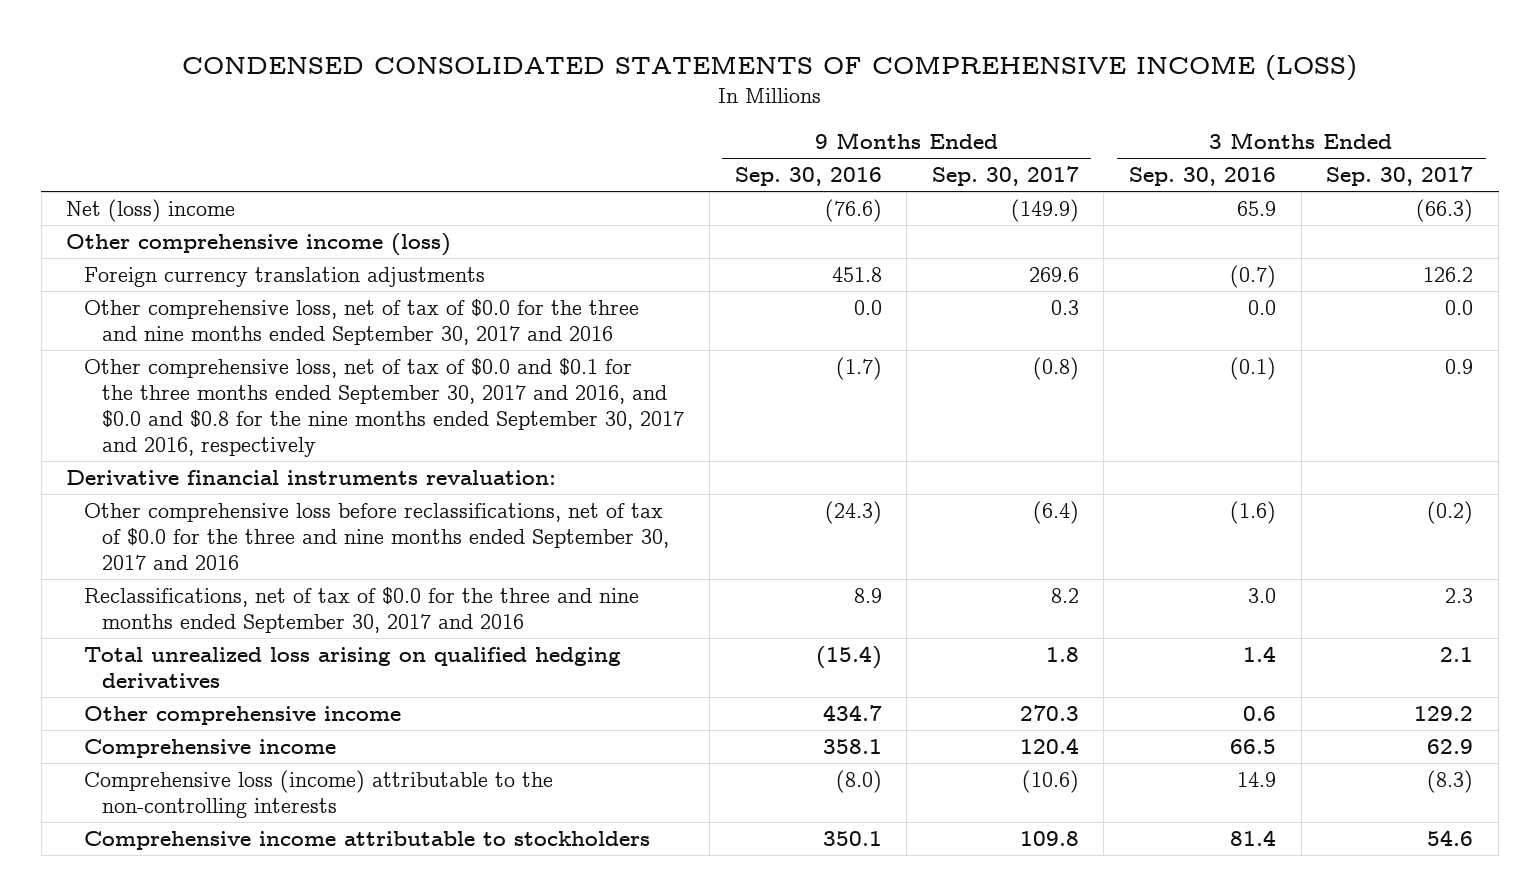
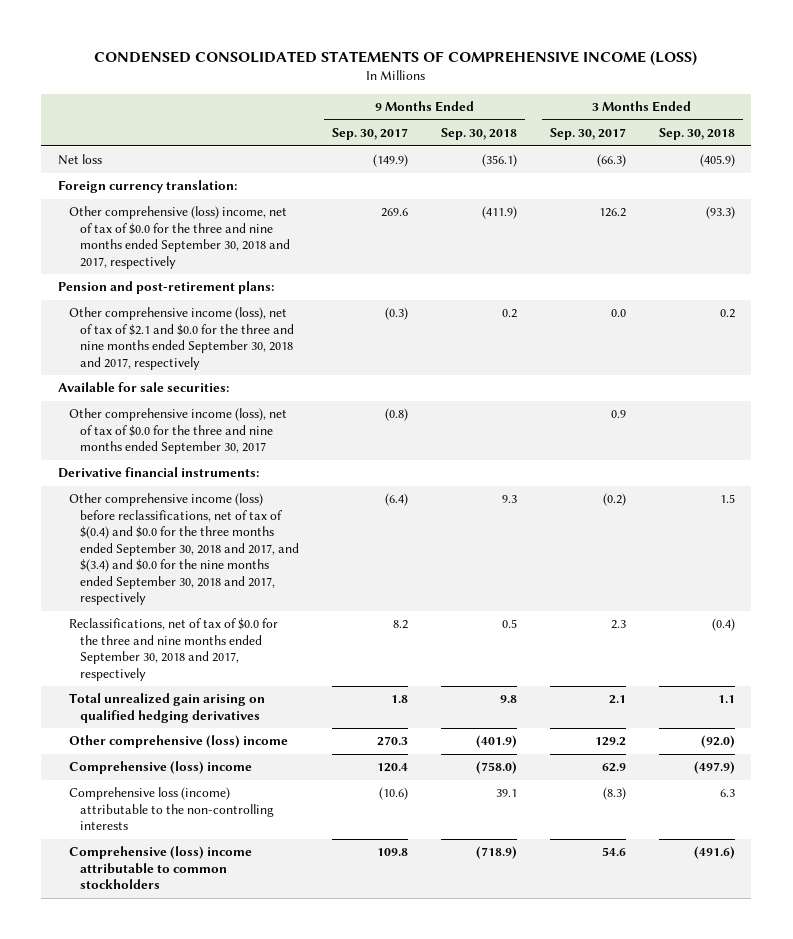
- | 9 Months Ended Sep. 30, 2016 | 9 Months Ended Sep. 30, 2017 | 3 Months Ended Sep. 30, 2016 | 3 Months Ended Sep. 30, 2017
+ | 9 Months Ended Sep. 30, 2017 | 9 Months Ended Sep. 30, 2018 | 3 Months Ended Sep. 30, 2017 | 3 Months Ended Sep. 30, 2018
- Net (loss) income | (76.6) | (149.9) | 65.9 | (66.3)
- Other comprehensive income (loss)
- Foreign currency translation adjustments | 451.8 | 269.6 | (0.7) | 126.2
- Other comprehensive loss, net of tax of $0.0 for the three and nine months ended September 30, 2017 and 2016 | 0.0 | 0.3 | 0.0 | 0.0
- Other comprehensive loss, net of tax of $0.0 and $0.1 for the three months ended September 30, 2017 and 2016, and $0.0 and $0.8 for the nine months ended September 30, 2017 and 2016, respectively | (1.7) | (0.8) | (0.1) | 0.9
- Derivative financial instruments revaluation:
- Other comprehensive loss before reclassifications, net of tax of $0.0 for the three and nine months ended September 30, 2017 and 2016 | (24.3) | (6.4) | (1.6) | (0.2)
- Reclassifications, net of tax of $0.0 for the three and nine months ended September 30, 2017 and 2016 | 8.9 | 8.2 | 3.0 | 2.3
- Total unrealized loss arising on qualified hedging derivatives | (15.4) | 1.8 | 1.4 | 2.1
- Other comprehensive income | 434.7 | 270.3 | 0.6 | 129.2
- Comprehensive income | 358.1 | 120.4 | 66.5 | 62.9
+ Net loss | (149.9) | (356.1) | (66.3) | (405.9)
+ Foreign currency translation:
+ Other comprehensive (loss) income, net of tax of $0.0 for the three and nine months ended September 30, 2018 and 2017, respectively | 269.6 | (411.9) | 126.2 | (93.3)
+ Pension and post-retirement plans:
+ Other comprehensive income (loss), net of tax of $2.1 and $0.0 for the three and nine months ended September 30, 2018 and 2017, respectively | (0.3) | 0.2 | 0.0 | 0.2
+ Available for sale securities:
+ Other comprehensive income (loss), net of tax of $0.0 for the three and nine months ended September 30, 2017 | (0.8) | | 0.9 |
+ Derivative financial instruments:
+ Other comprehensive income (loss) before reclassifications, net of tax of $(0.4) and $0.0 for the three months ended September 30, 2018 and 2017, and $(3.4) and $0.0 for the nine months ended September 30, 2018 and 2017, respectively | (6.4) | 9.3 | (0.2) | 1.5
+ Reclassifications, net of tax of $0.0 for the three and nine months ended September 30, 2018 and 2017, respectively | 8.2 | 0.5 | 2.3 | (0.4)
+ Total unrealized gain arising on qualified hedging derivatives | 1.8 | 9.8 | 2.1 | 1.1
+ Other comprehensive (loss) income | 270.3 | (401.9) | 129.2 | (92.0)
+ Comprehensive (loss) income | 120.4 | (758.0) | 62.9 | (497.9)
- Comprehensive income attributable to stockholders | 350.1 | 109.8 | 81.4 | 54.6
+ Comprehensive (loss) income attributable to common stockholders | 109.8 | (718.9) | 54.6 | (491.6)

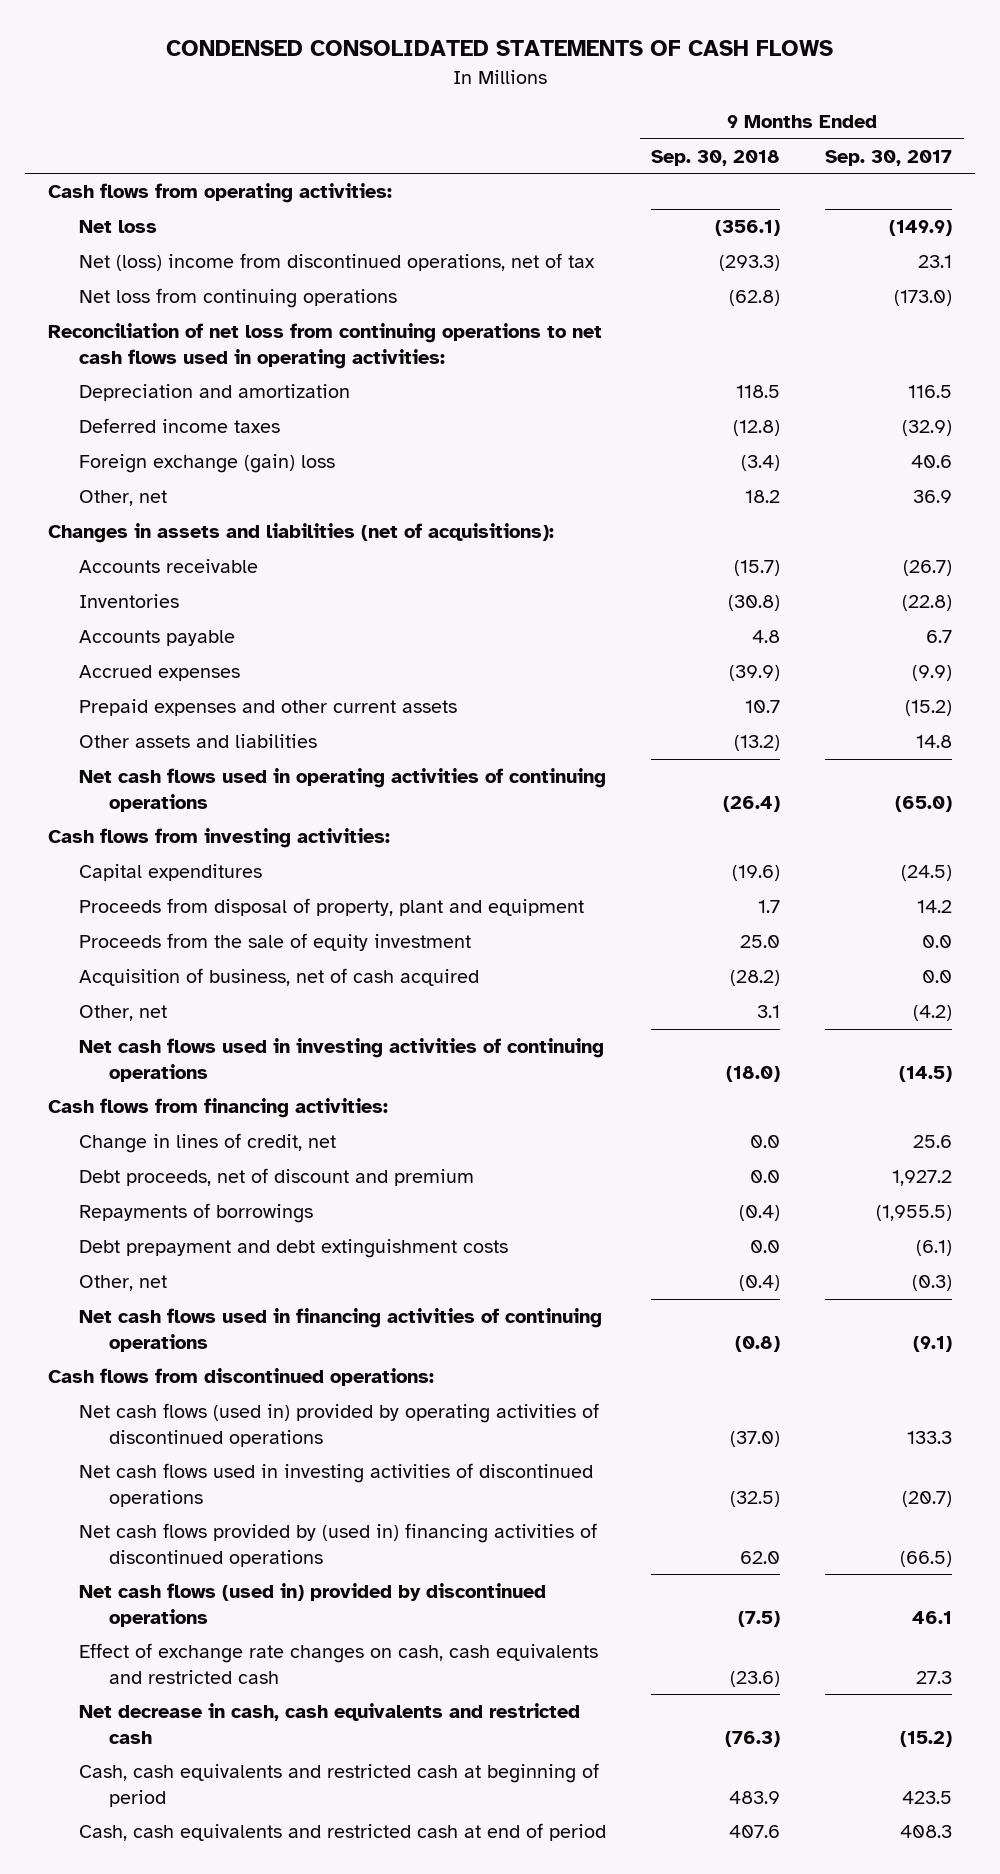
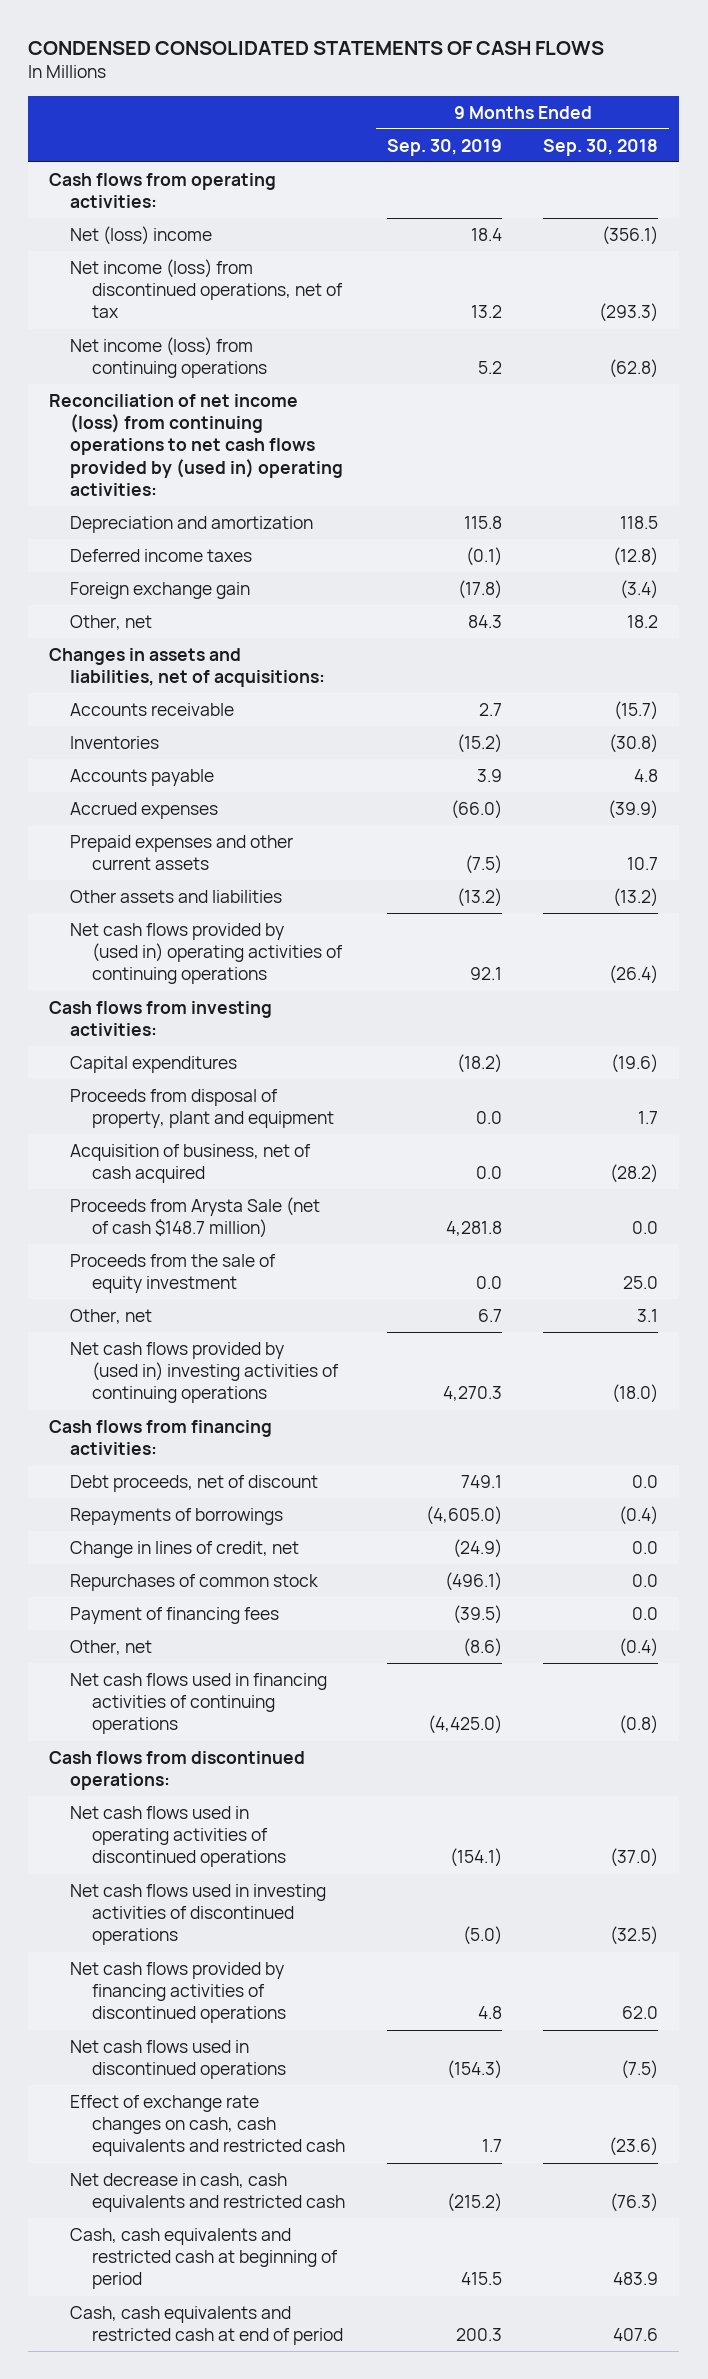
- | 9 Months Ended Sep. 30, 2018 | 9 Months Ended Sep. 30, 2017
+ | 9 Months Ended Sep. 30, 2019 | 9 Months Ended Sep. 30, 2018
- Net loss | (356.1) | (149.9)
- Net (loss) income from discontinued operations, net of tax | (293.3) | 23.1
- Net loss from continuing operations | (62.8) | (173.0)
- Reconciliation of net loss from continuing operations to net cash flows used in operating activities:
+ Net (loss) income | 18.4 | (356.1)
+ Net income (loss) from discontinued operations, net of tax | 13.2 | (293.3)
+ Net income (loss) from continuing operations | 5.2 | (62.8)
+ Reconciliation of net income (loss) from continuing operations to net cash flows provided by (used in) operating activities:
- Foreign exchange (gain) loss | (3.4) | 40.6
+ Foreign exchange gain | (17.8) | (3.4)
- Changes in assets and liabilities (net of acquisitions):
+ Changes in assets and liabilities, net of acquisitions:
- Net cash flows used in operating activities of continuing operations | (26.4) | (65.0)
+ Net cash flows provided by (used in) operating activities of continuing operations | 92.1 | (26.4)
+ Proceeds from Arysta Sale (net of cash $148.7 million) | 4,281.8 | 0.0
moved down: Proceeds from the sale of equity investment | 0.0 | 25.0
- Net cash flows used in investing activities of continuing operations | (18.0) | (14.5)
+ Net cash flows provided by (used in) investing activities of continuing operations | 4,270.3 | (18.0)
- Debt proceeds, net of discount and premium | 0.0 | 1,927.2
+ Debt proceeds, net of discount | 749.1 | 0.0
- Debt prepayment and debt extinguishment costs | 0.0 | (6.1)
moved down: Change in lines of credit, net | (24.9) | 0.0
+ Repurchases of common stock | (496.1) | 0.0
+ Payment of financing fees | (39.5) | 0.0
- Net cash flows (used in) provided by operating activities of discontinued operations | (37.0) | 133.3
+ Net cash flows used in operating activities of discontinued operations | (154.1) | (37.0)
- Net cash flows provided by (used in) financing activities of discontinued operations | 62.0 | (66.5)
- Net cash flows (used in) provided by discontinued operations | (7.5) | 46.1
+ Net cash flows provided by financing activities of discontinued operations | 4.8 | 62.0
+ Net cash flows used in discontinued operations | (154.3) | (7.5)

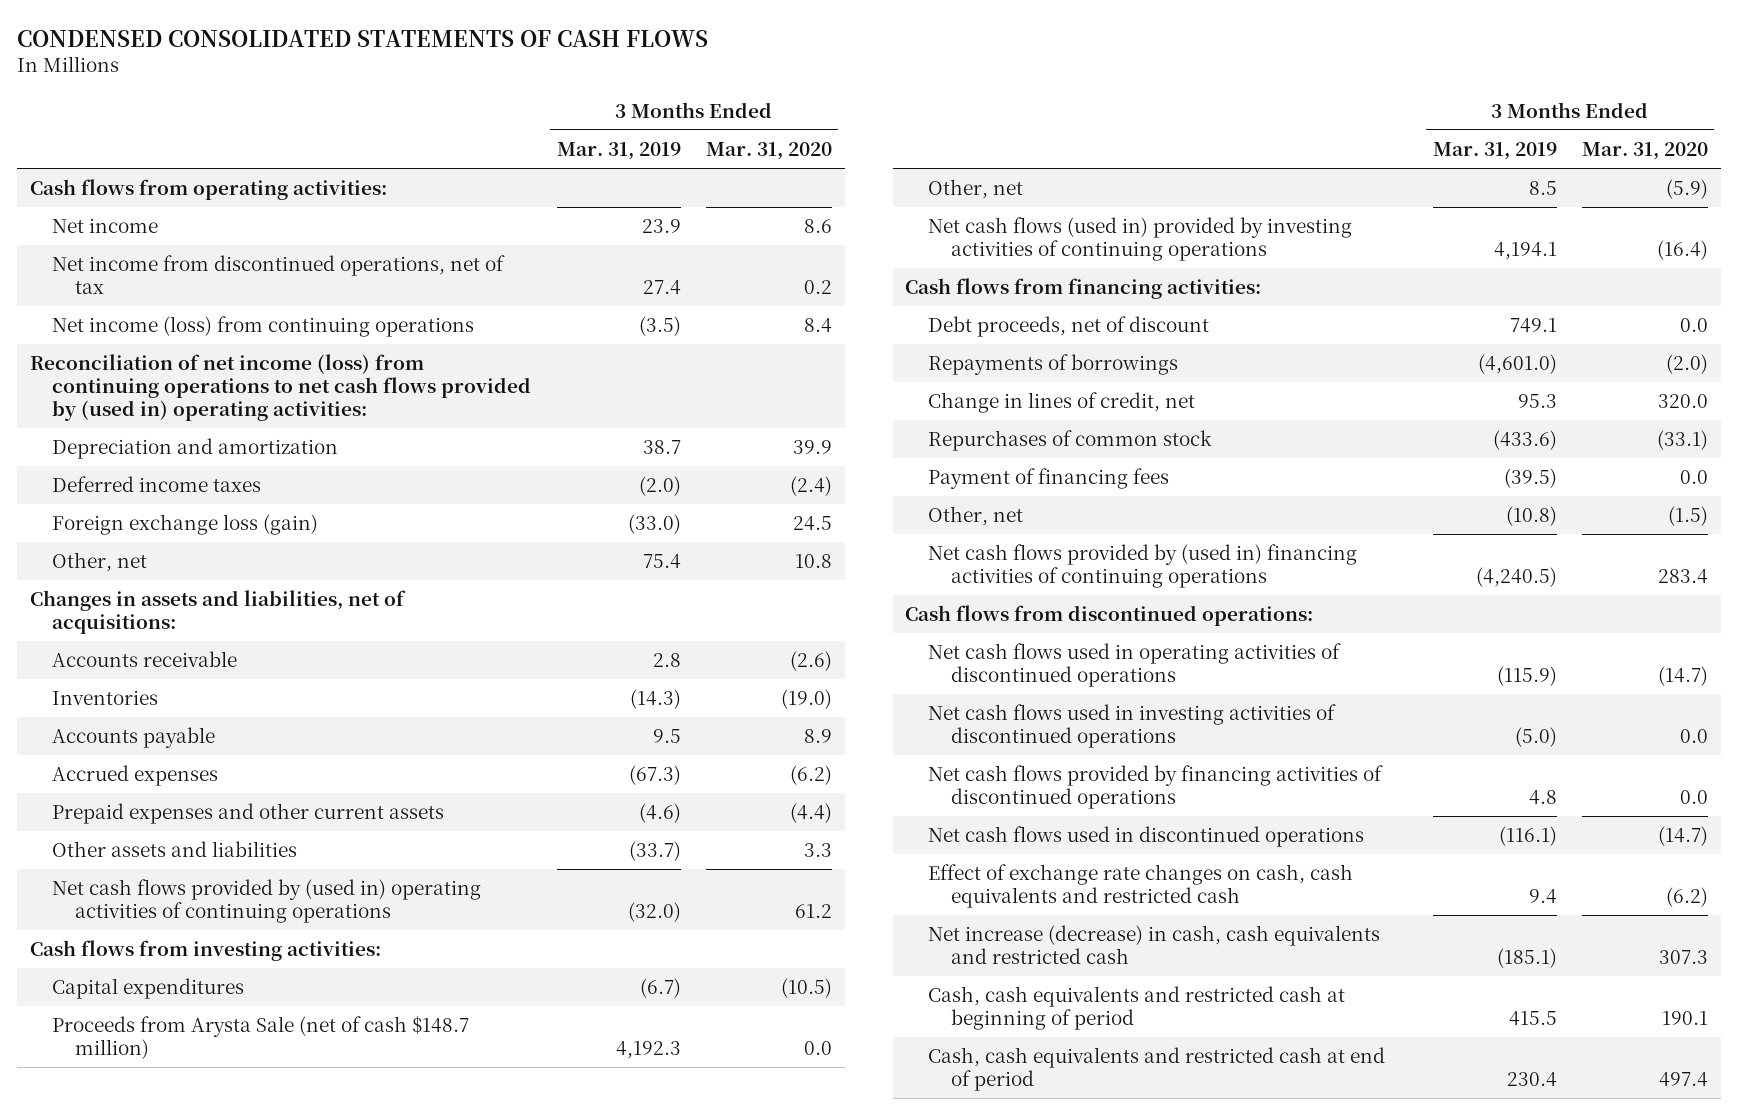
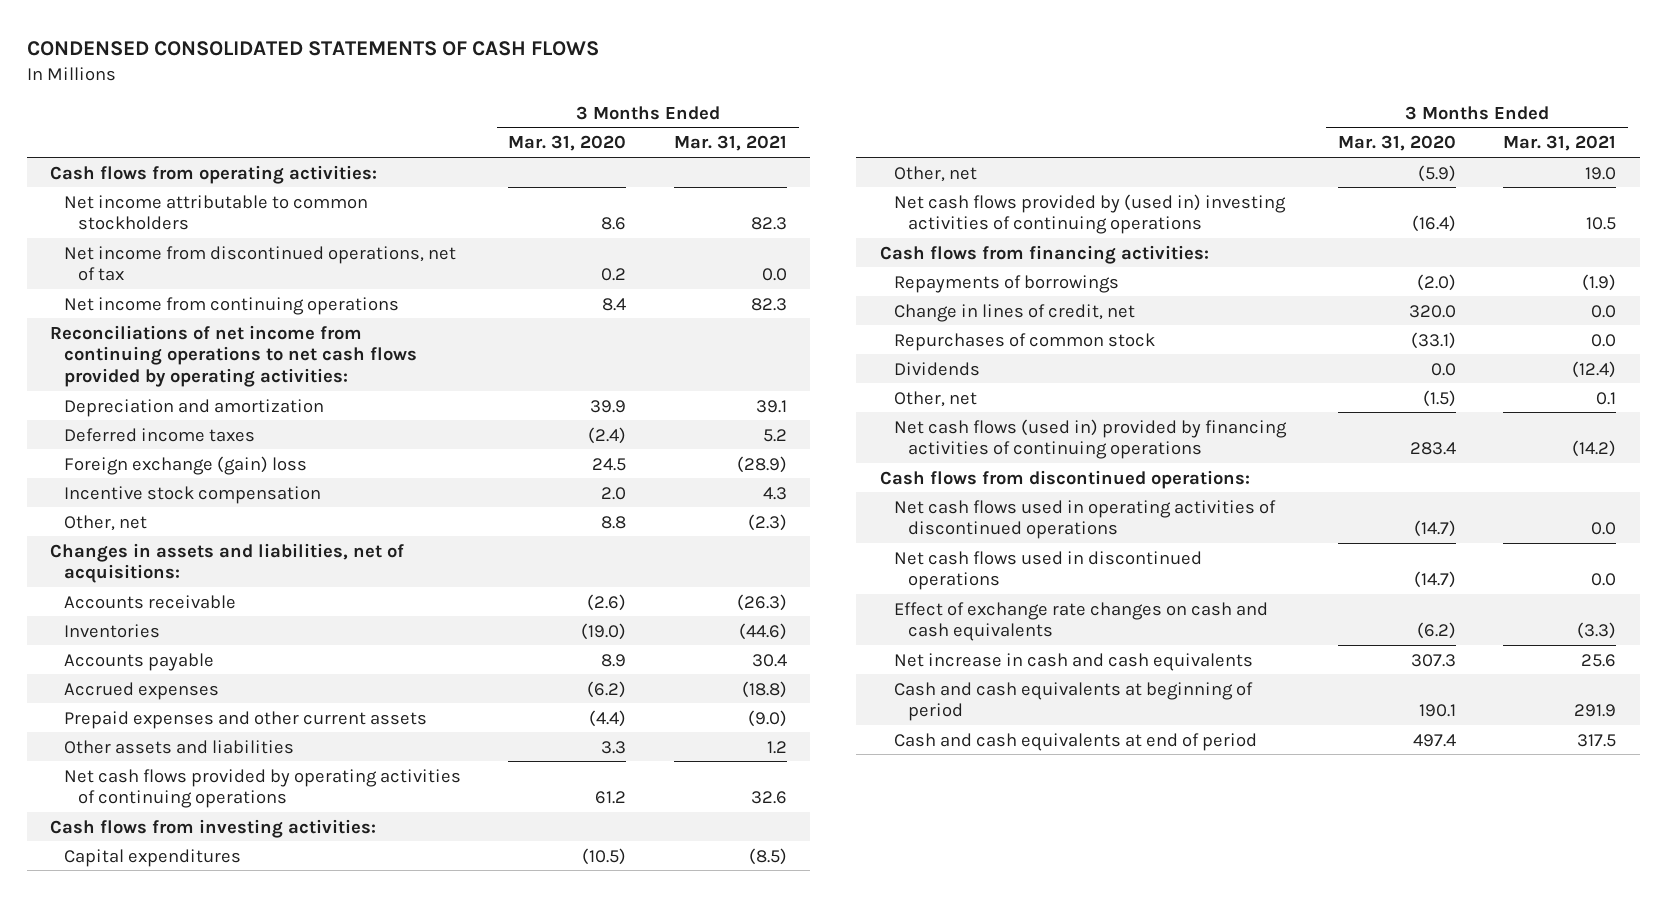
- | 3 Months Ended Mar. 31, 2019 | 3 Months Ended Mar. 31, 2020
+ | 3 Months Ended Mar. 31, 2020 | 3 Months Ended Mar. 31, 2021
- Net income | 23.9 | 8.6
+ Net income attributable to common stockholders | 8.6 | 82.3
- Net income (loss) from continuing operations | (3.5) | 8.4
- Reconciliation of net income (loss) from continuing operations to net cash flows provided by (used in) operating activities:
+ Net income from continuing operations | 8.4 | 82.3
+ Reconciliations of net income from continuing operations to net cash flows provided by operating activities:
- Foreign exchange loss (gain) | (33.0) | 24.5
- Other, net | 75.4 | 10.8
+ Foreign exchange (gain) loss | 24.5 | (28.9)
+ Incentive stock compensation | 2.0 | 4.3
+ Other, net | 8.8 | (2.3)
- Net cash flows provided by (used in) operating activities of continuing operations | (32.0) | 61.2
+ Net cash flows provided by operating activities of continuing operations | 61.2 | 32.6
- Proceeds from Arysta Sale (net of cash $148.7 million) | 4,192.3 | 0.0
- Net cash flows (used in) provided by investing activities of continuing operations | 4,194.1 | (16.4)
+ Net cash flows provided by (used in) investing activities of continuing operations | (16.4) | 10.5
- Debt proceeds, net of discount | 749.1 | 0.0
- Payment of financing fees | (39.5) | 0.0
+ Dividends | 0.0 | (12.4)
- Net cash flows provided by (used in) financing activities of continuing operations | (4,240.5) | 283.4
+ Net cash flows (used in) provided by financing activities of continuing operations | 283.4 | (14.2)
- Net cash flows used in investing activities of discontinued operations | (5.0) | 0.0
- Net cash flows provided by financing activities of discontinued operations | 4.8 | 0.0
- Effect of exchange rate changes on cash, cash equivalents and restricted cash | 9.4 | (6.2)
- Net increase (decrease) in cash, cash equivalents and restricted cash | (185.1) | 307.3
- Cash, cash equivalents and restricted cash at beginning of period | 415.5 | 190.1
- Cash, cash equivalents and restricted cash at end of period | 230.4 | 497.4
+ Effect of exchange rate changes on cash and cash equivalents | (6.2) | (3.3)
+ Net increase in cash and cash equivalents | 307.3 | 25.6
+ Cash and cash equivalents at beginning of period | 190.1 | 291.9
+ Cash and cash equivalents at end of period | 497.4 | 317.5

